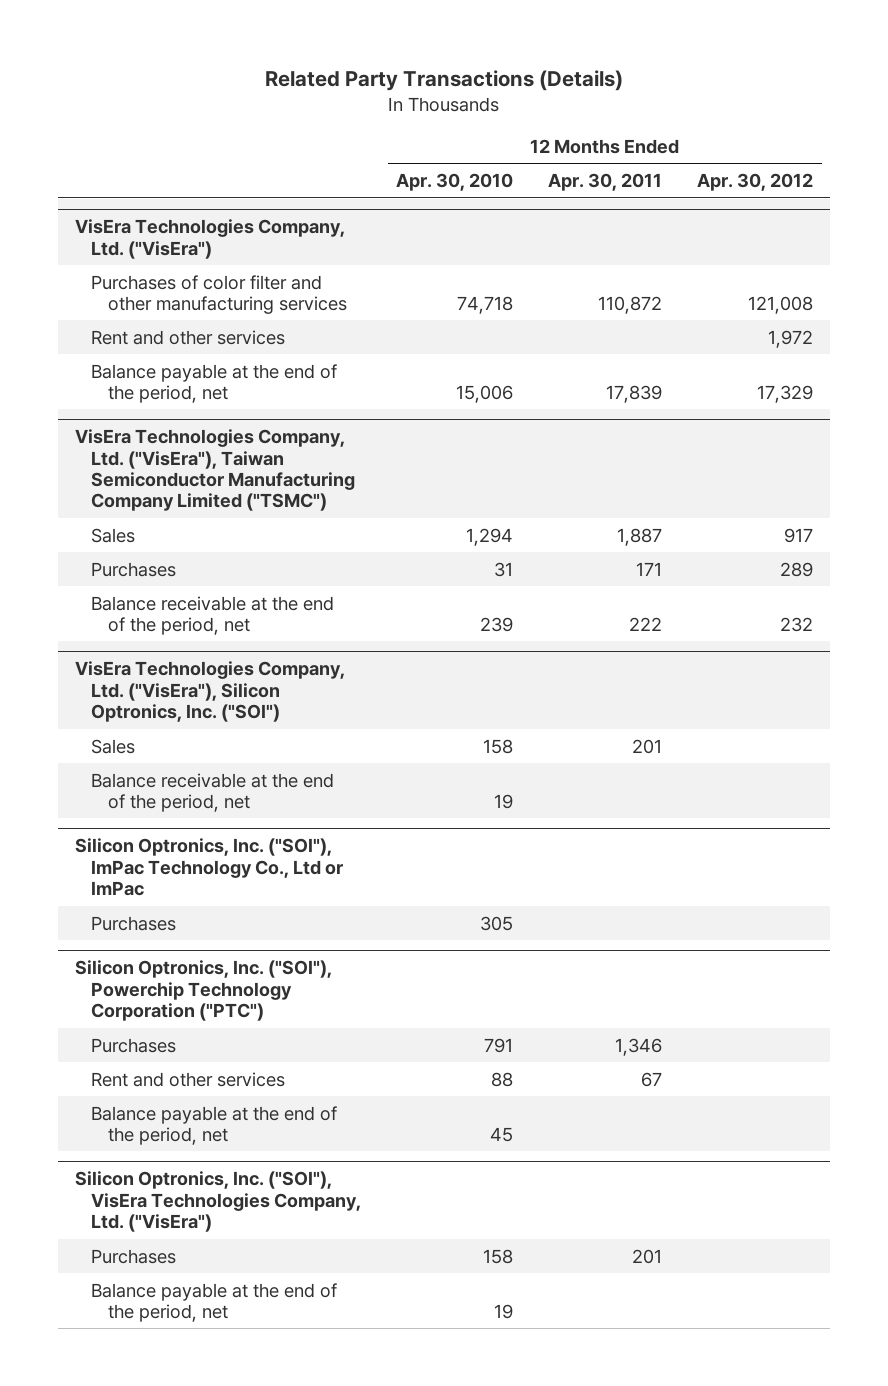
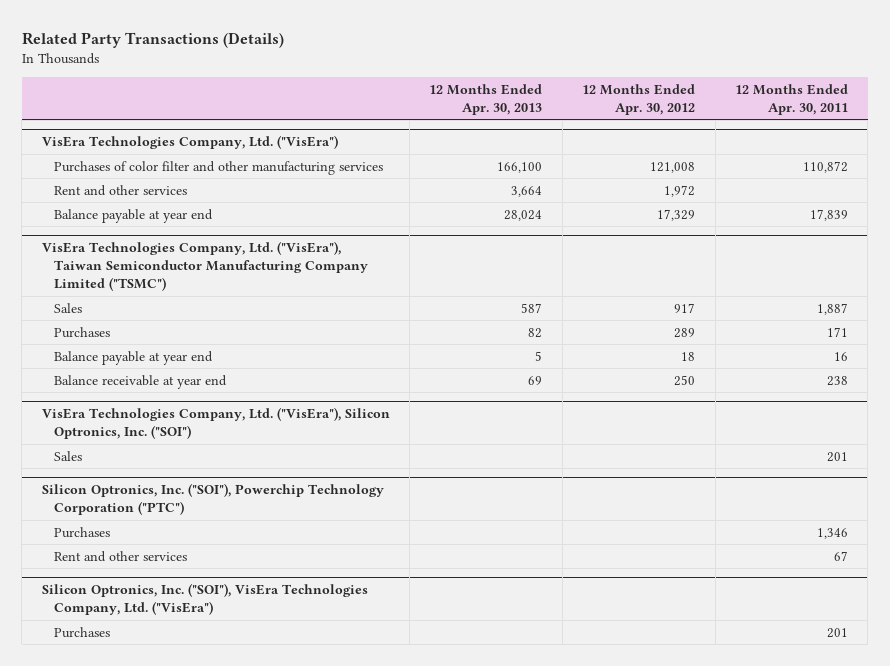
- | 12 Months Ended Apr. 30, 2010 | 12 Months Ended Apr. 30, 2011 | 12 Months Ended Apr. 30, 2012
+ | 12 Months Ended Apr. 30, 2013 | 12 Months Ended Apr. 30, 2012 | 12 Months Ended Apr. 30, 2011
@ VisEra Technologies Company, Ltd. ("VisEra")
- Balance payable at the end of the period, net | 15,006 | 17,839 | 17,329
+ Balance payable at year end | 28,024 | 17,329 | 17,839
@ VisEra Technologies Company, Ltd. ("VisEra"), Taiwan Semiconductor Manufacturing Company Limited ("TSMC")
- Balance receivable at the end of the period, net | 239 | 222 | 232
+ Balance payable at year end | 5 | 18 | 16
+ Balance receivable at year end | 69 | 250 | 238
@ VisEra Technologies Company, Ltd. ("VisEra"), Silicon Optronics, Inc. ("SOI")
- Balance receivable at the end of the period, net | 19 | |
- Silicon Optronics, Inc. ("SOI"), ImPac Technology Co., Ltd or ImPac
- Purchases | 305 | |
@ Silicon Optronics, Inc. ("SOI"), Powerchip Technology Corporation ("PTC")
- Balance payable at the end of the period, net | 45 | |
@ Silicon Optronics, Inc. ("SOI"), VisEra Technologies Company, Ltd. ("VisEra")
- Balance payable at the end of the period, net | 19 | |

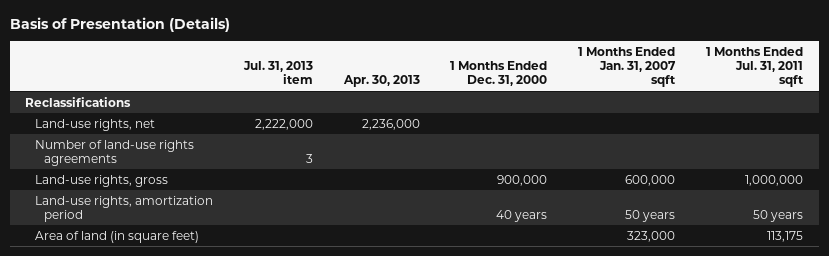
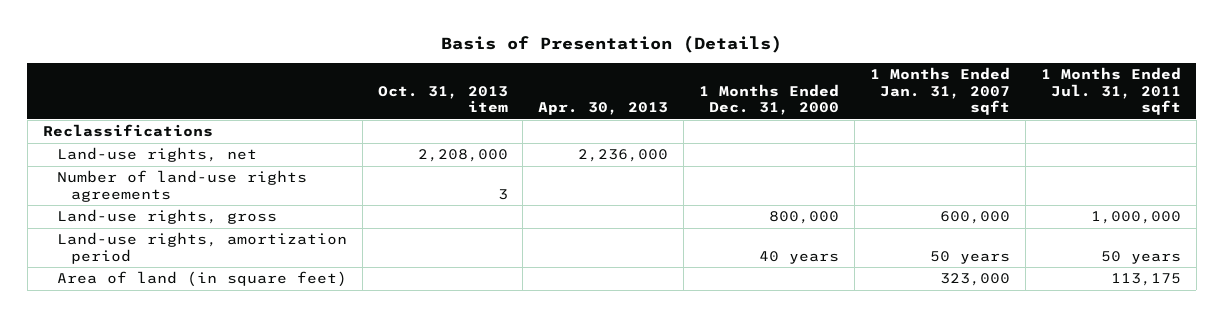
- | Jul. 31, 2013 item | Apr. 30, 2013 | 1 Months Ended Dec. 31, 2000 | 1 Months Ended Jan. 31, 2007 sqft | 1 Months Ended Jul. 31, 2011 sqft
+ | Oct. 31, 2013 item | Apr. 30, 2013 | 1 Months Ended Dec. 31, 2000 | 1 Months Ended Jan. 31, 2007 sqft | 1 Months Ended Jul. 31, 2011 sqft
- Land-use rights, gross | | | 900,000 | 600,000 | 1,000,000
+ Land-use rights, gross | | | 800,000 | 600,000 | 1,000,000

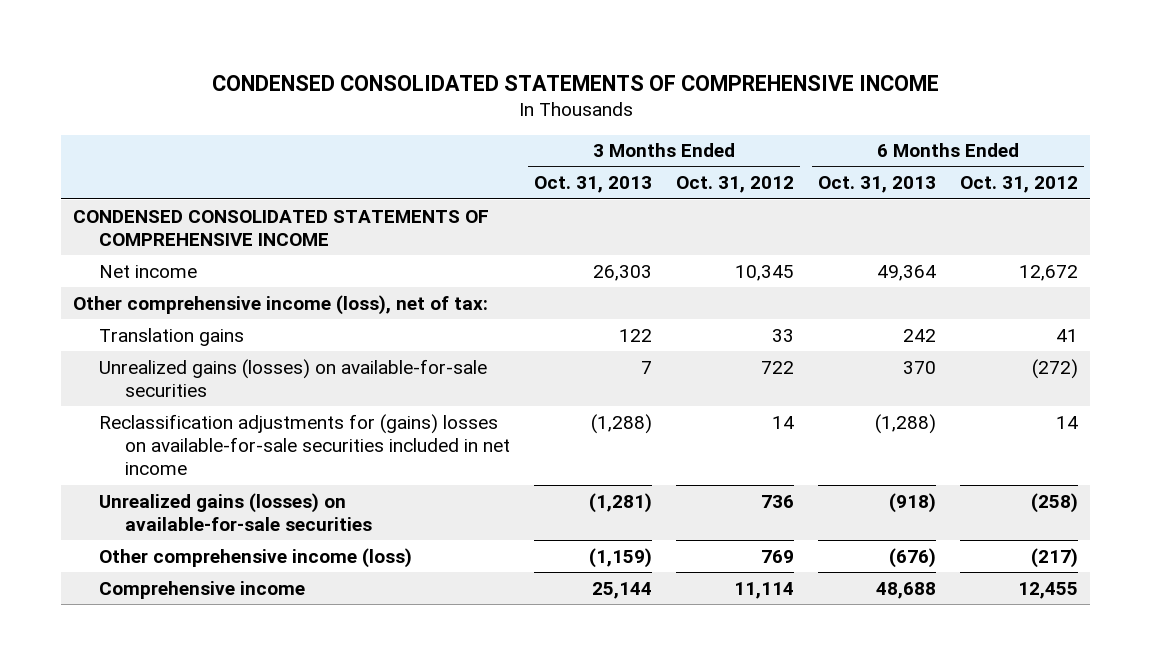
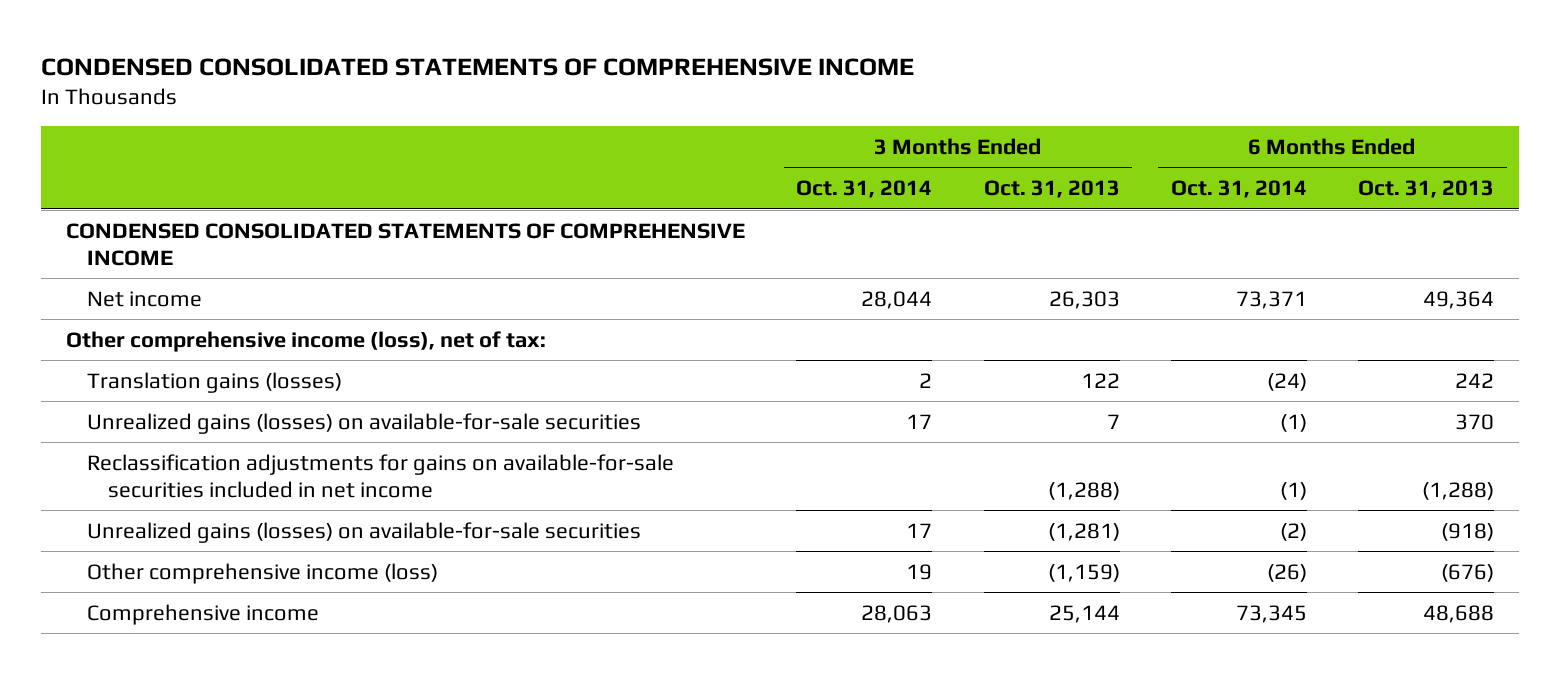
- | 3 Months Ended Oct. 31, 2013 | 3 Months Ended Oct. 31, 2012 | 6 Months Ended Oct. 31, 2013 | 6 Months Ended Oct. 31, 2012
+ | 3 Months Ended Oct. 31, 2014 | 3 Months Ended Oct. 31, 2013 | 6 Months Ended Oct. 31, 2014 | 6 Months Ended Oct. 31, 2013
- Translation gains | 122 | 33 | 242 | 41
+ Translation gains (losses) | 2 | 122 | (24) | 242
- Reclassification adjustments for (gains) losses on available-for-sale securities included in net income | (1,288) | 14 | (1,288) | 14
+ Reclassification adjustments for gains on available-for-sale securities included in net income | | (1,288) | (1) | (1,288)

